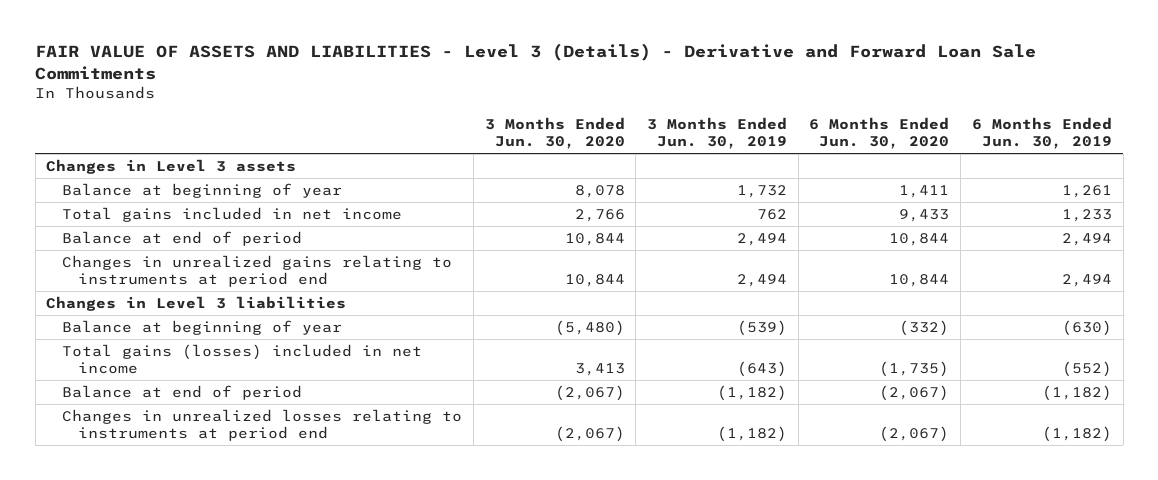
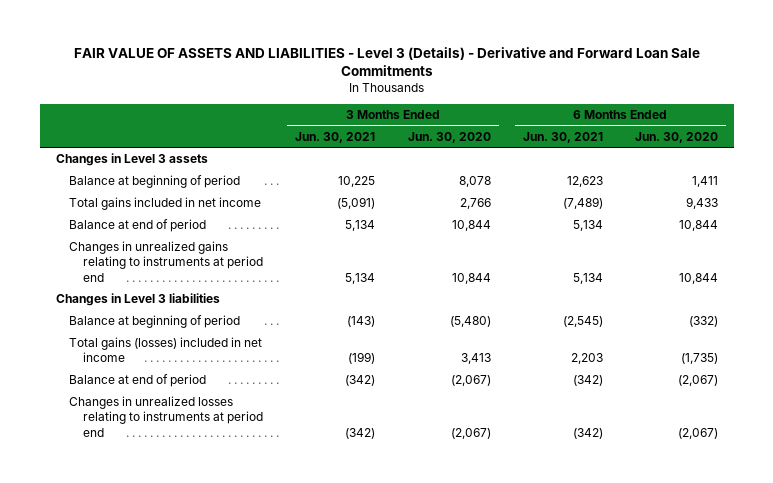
- | 3 Months Ended Jun. 30, 2020 | 3 Months Ended Jun. 30, 2019 | 6 Months Ended Jun. 30, 2020 | 6 Months Ended Jun. 30, 2019
+ | 3 Months Ended Jun. 30, 2021 | 3 Months Ended Jun. 30, 2020 | 6 Months Ended Jun. 30, 2021 | 6 Months Ended Jun. 30, 2020
- Balance at beginning of year | 8,078 | 1,732 | 1,411 | 1,261
+ Balance at beginning of period | 10,225 | 8,078 | 12,623 | 1,411
- Balance at beginning of year | (5,480) | (539) | (332) | (630)
+ Balance at beginning of period | (143) | (5,480) | (2,545) | (332)

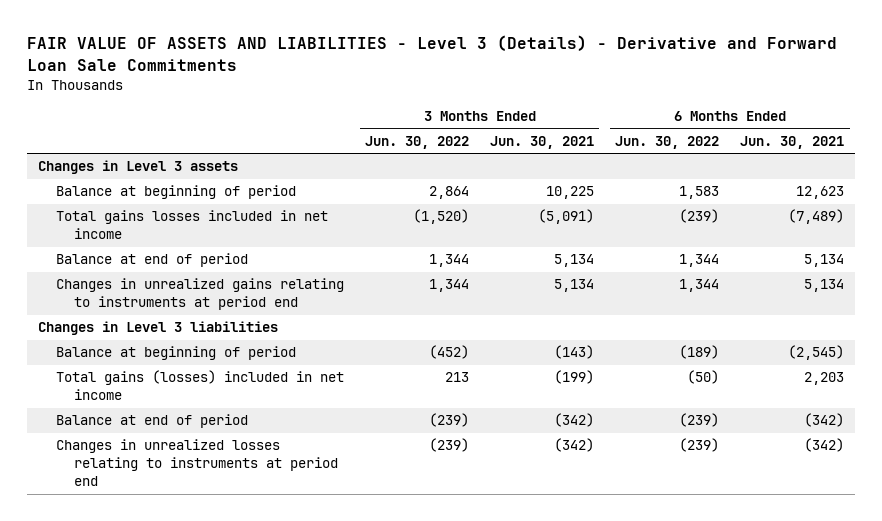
- | 3 Months Ended Jun. 30, 2021 | 3 Months Ended Jun. 30, 2020 | 6 Months Ended Jun. 30, 2021 | 6 Months Ended Jun. 30, 2020
+ | 3 Months Ended Jun. 30, 2022 | 3 Months Ended Jun. 30, 2021 | 6 Months Ended Jun. 30, 2022 | 6 Months Ended Jun. 30, 2021
- Total gains included in net income | (5,091) | 2,766 | (7,489) | 9,433
+ Total gains losses included in net income | (1,520) | (5,091) | (239) | (7,489)

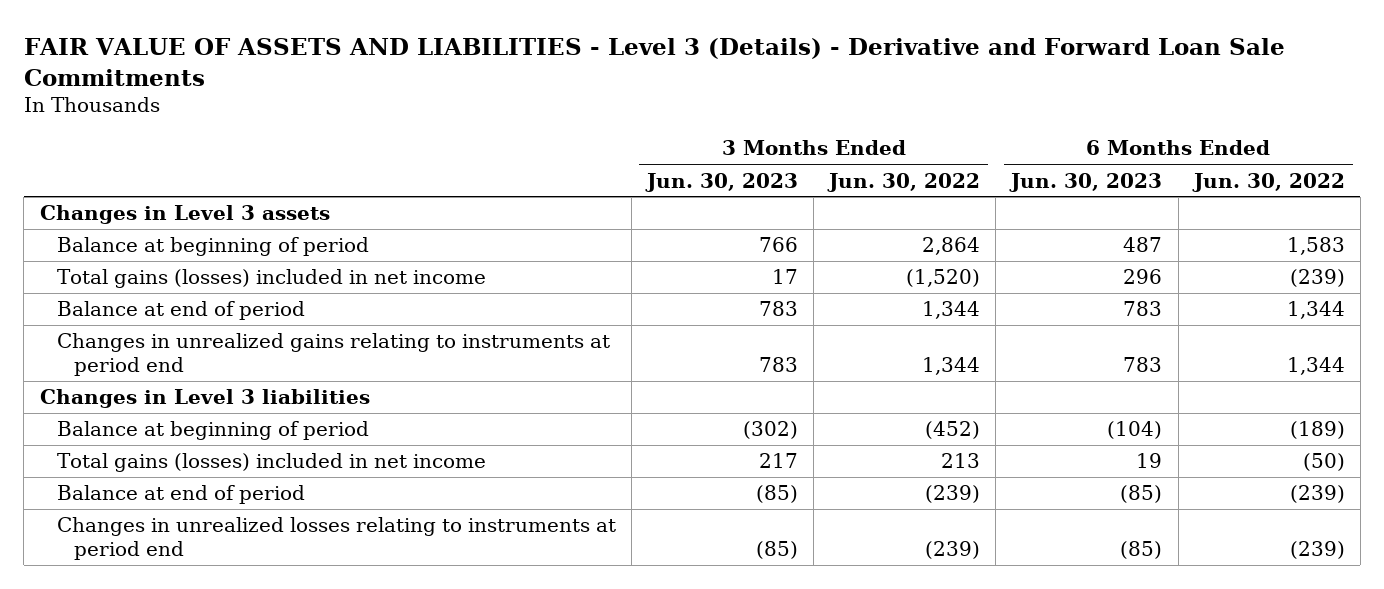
- | 3 Months Ended Jun. 30, 2022 | 3 Months Ended Jun. 30, 2021 | 6 Months Ended Jun. 30, 2022 | 6 Months Ended Jun. 30, 2021
+ | 3 Months Ended Jun. 30, 2023 | 3 Months Ended Jun. 30, 2022 | 6 Months Ended Jun. 30, 2023 | 6 Months Ended Jun. 30, 2022
- Total gains losses included in net income | (1,520) | (5,091) | (239) | (7,489)
+ Total gains (losses) included in net income | 17 | (1,520) | 296 | (239)

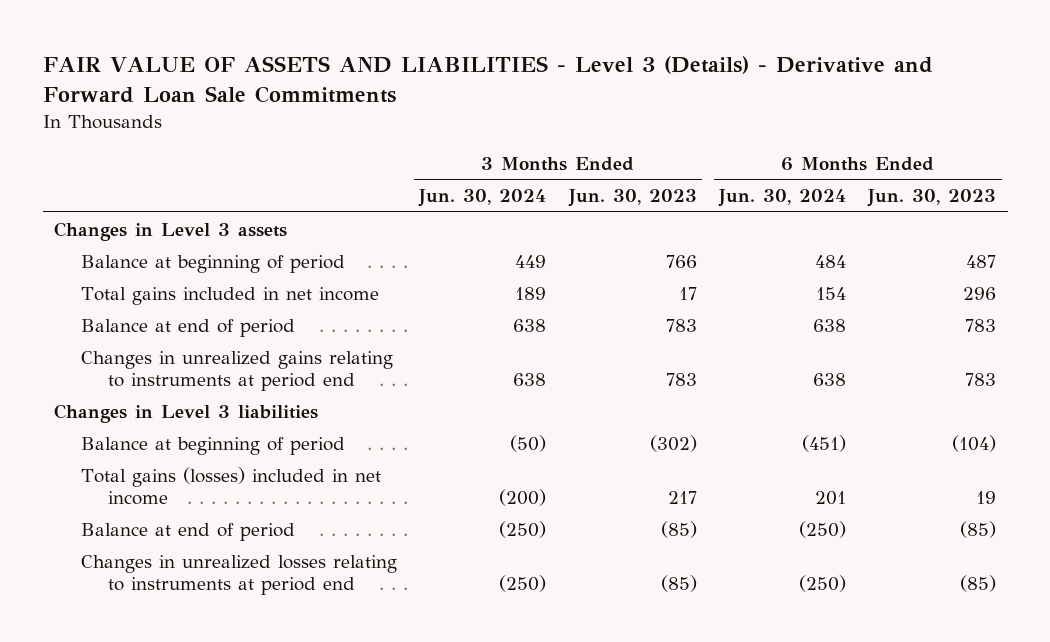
- | 3 Months Ended Jun. 30, 2023 | 3 Months Ended Jun. 30, 2022 | 6 Months Ended Jun. 30, 2023 | 6 Months Ended Jun. 30, 2022
+ | 3 Months Ended Jun. 30, 2024 | 3 Months Ended Jun. 30, 2023 | 6 Months Ended Jun. 30, 2024 | 6 Months Ended Jun. 30, 2023
- Total gains (losses) included in net income | 17 | (1,520) | 296 | (239)
+ Total gains included in net income | 189 | 17 | 154 | 296

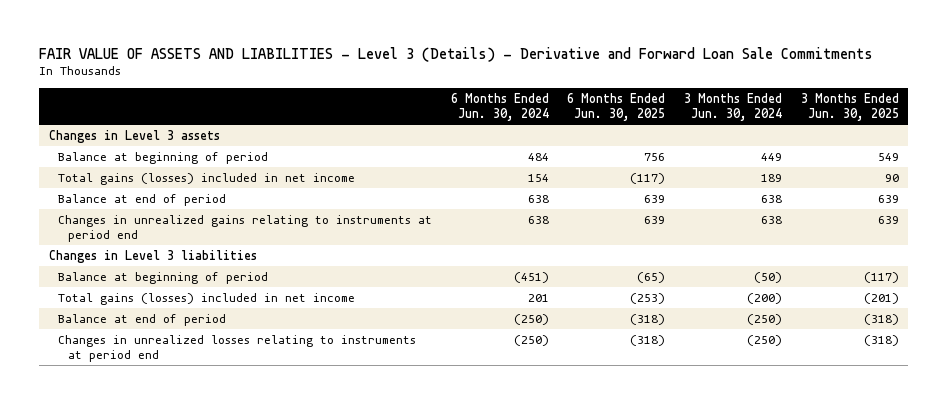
- | 3 Months Ended Jun. 30, 2024 | 3 Months Ended Jun. 30, 2023 | 6 Months Ended Jun. 30, 2024 | 6 Months Ended Jun. 30, 2023
+ | 6 Months Ended Jun. 30, 2024 | 6 Months Ended Jun. 30, 2025 | 3 Months Ended Jun. 30, 2024 | 3 Months Ended Jun. 30, 2025
- Total gains included in net income | 189 | 17 | 154 | 296
+ Total gains (losses) included in net income | 154 | (117) | 189 | 90

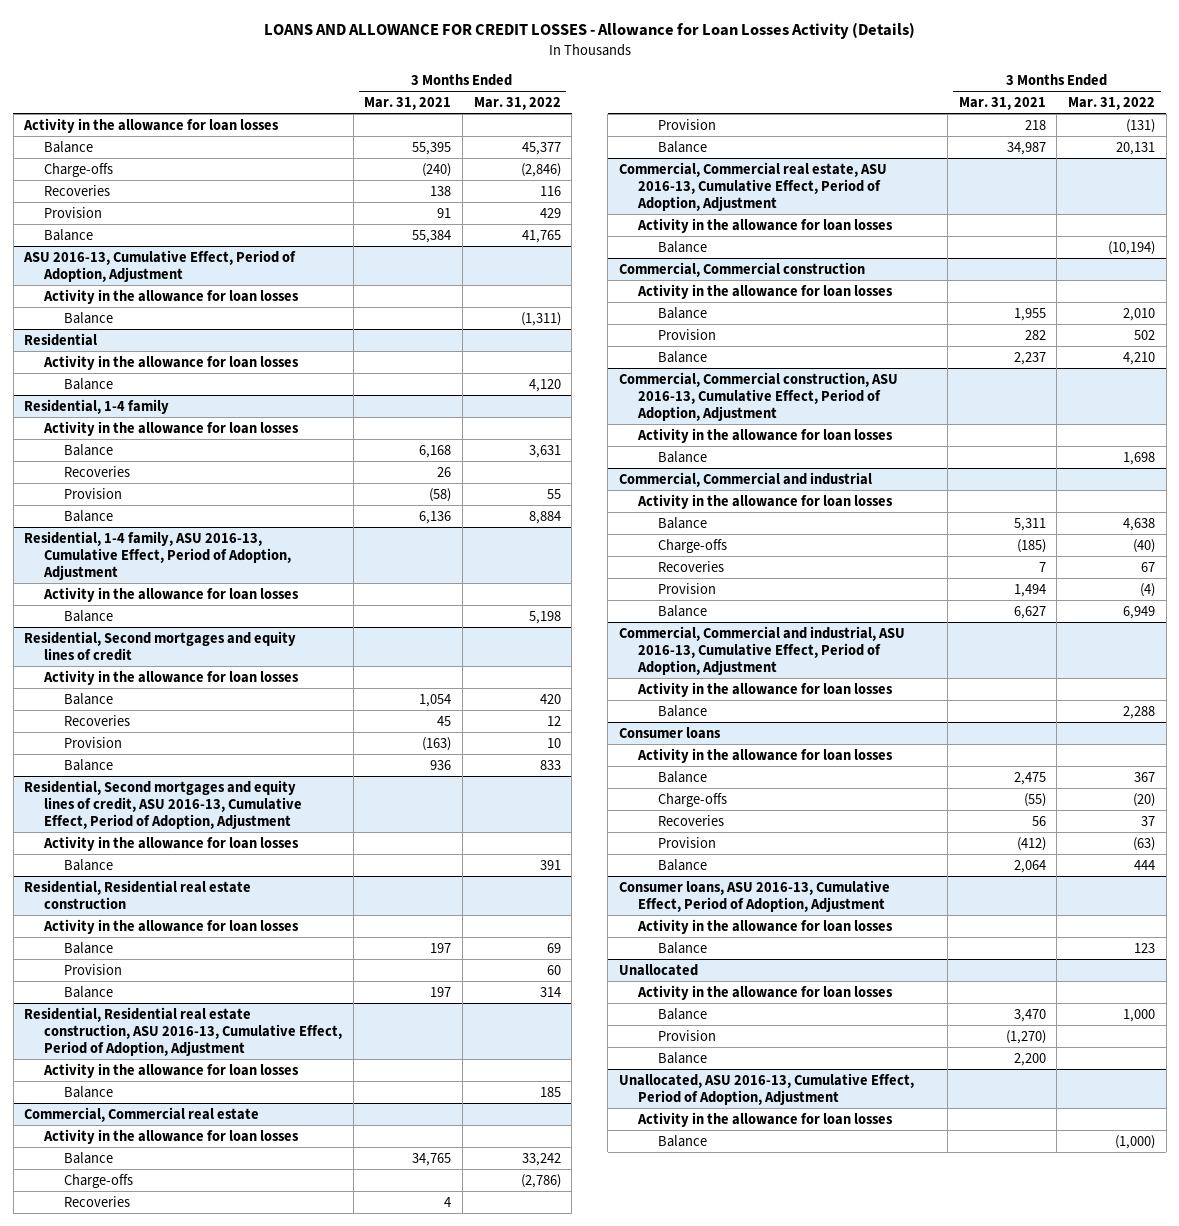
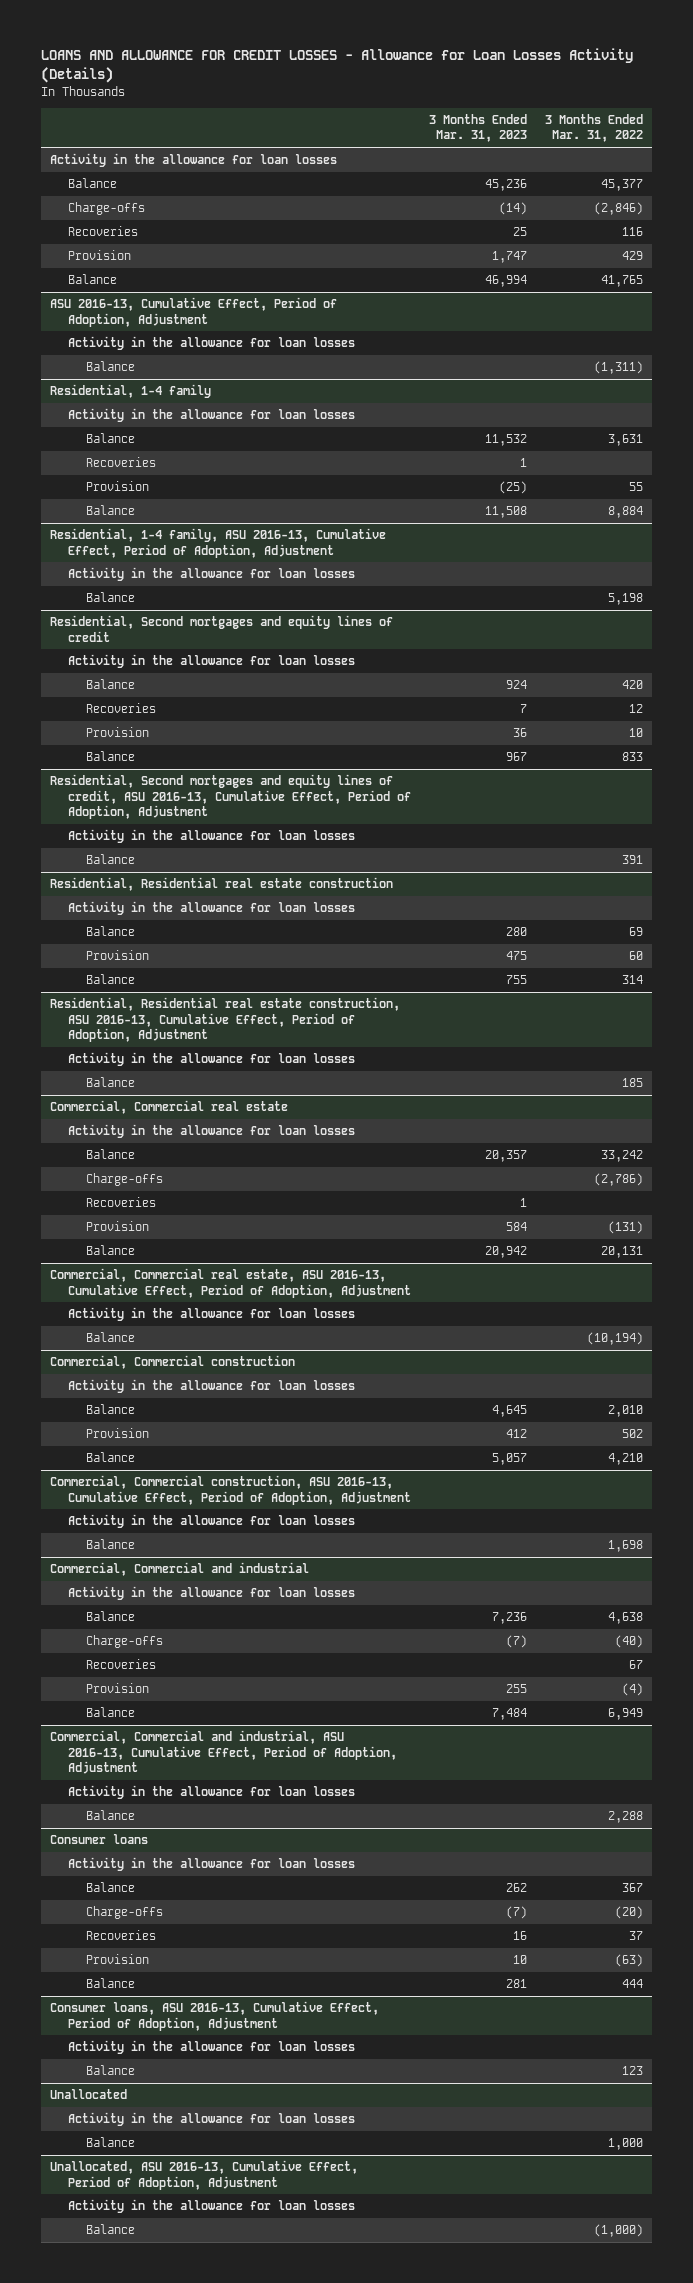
- | 3 Months Ended Mar. 31, 2021 | 3 Months Ended Mar. 31, 2022
+ | 3 Months Ended Mar. 31, 2023 | 3 Months Ended Mar. 31, 2022
- Residential
- Activity in the allowance for loan losses
- Balance | | 4,120
@ Unallocated
- Provision | (1,270) |
- Balance | 2,200 |

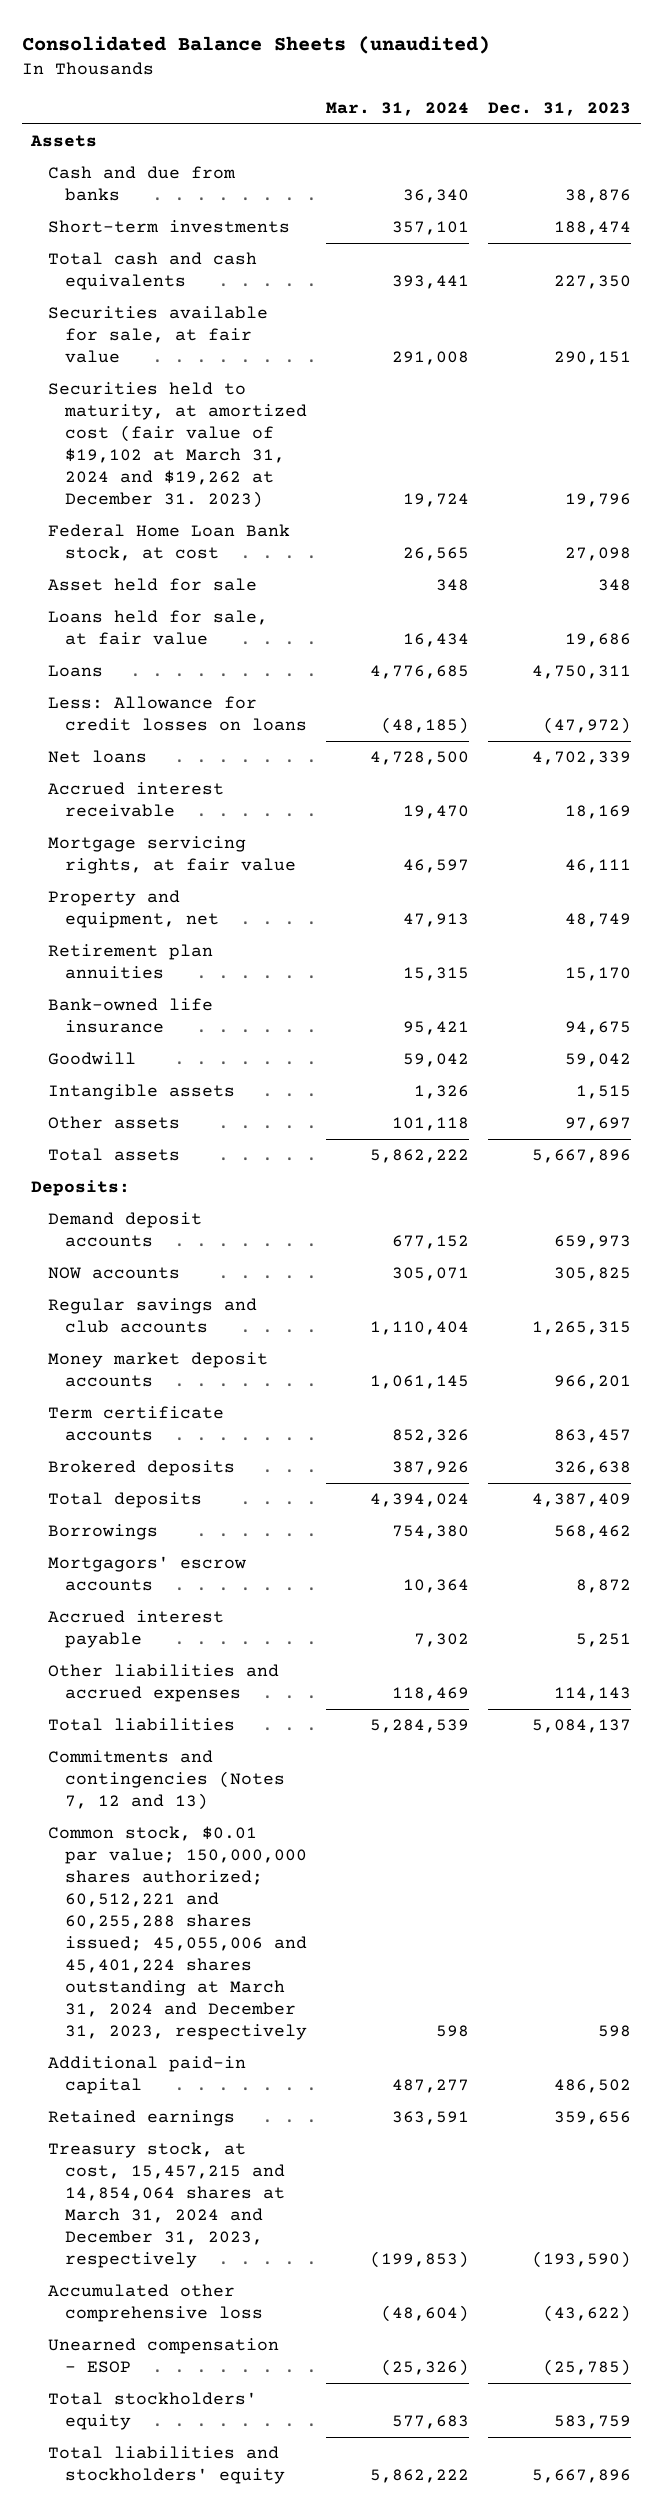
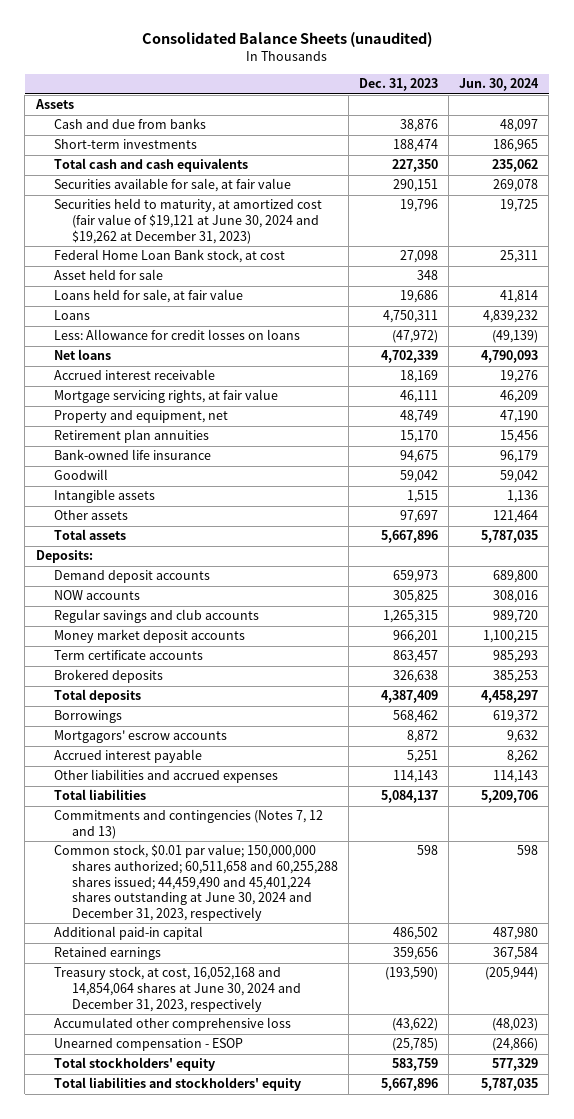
- | Mar. 31, 2024 | Dec. 31, 2023
+ | Dec. 31, 2023 | Jun. 30, 2024
- Securities held to maturity, at amortized cost (fair value of $19,102 at March 31, 2024 and $19,262 at December 31. 2023) | 19,724 | 19,796
+ Securities held to maturity, at amortized cost (fair value of $19,121 at June 30, 2024 and $19,262 at December 31, 2023) | 19,796 | 19,725
- Common stock, $0.01 par value; 150,000,000 shares authorized; 60,512,221 and 60,255,288 shares issued; 45,055,006 and 45,401,224 shares outstanding at March 31, 2024 and December 31, 2023, respectively | 598 | 598
+ Common stock, $0.01 par value; 150,000,000 shares authorized; 60,511,658 and 60,255,288 shares issued; 44,459,490 and 45,401,224 shares outstanding at June 30, 2024 and December 31, 2023, respectively | 598 | 598
- Treasury stock, at cost, 15,457,215 and 14,854,064 shares at March 31, 2024 and December 31, 2023, respectively | (199,853) | (193,590)
+ Treasury stock, at cost, 16,052,168 and 14,854,064 shares at June 30, 2024 and December 31, 2023, respectively | (193,590) | (205,944)

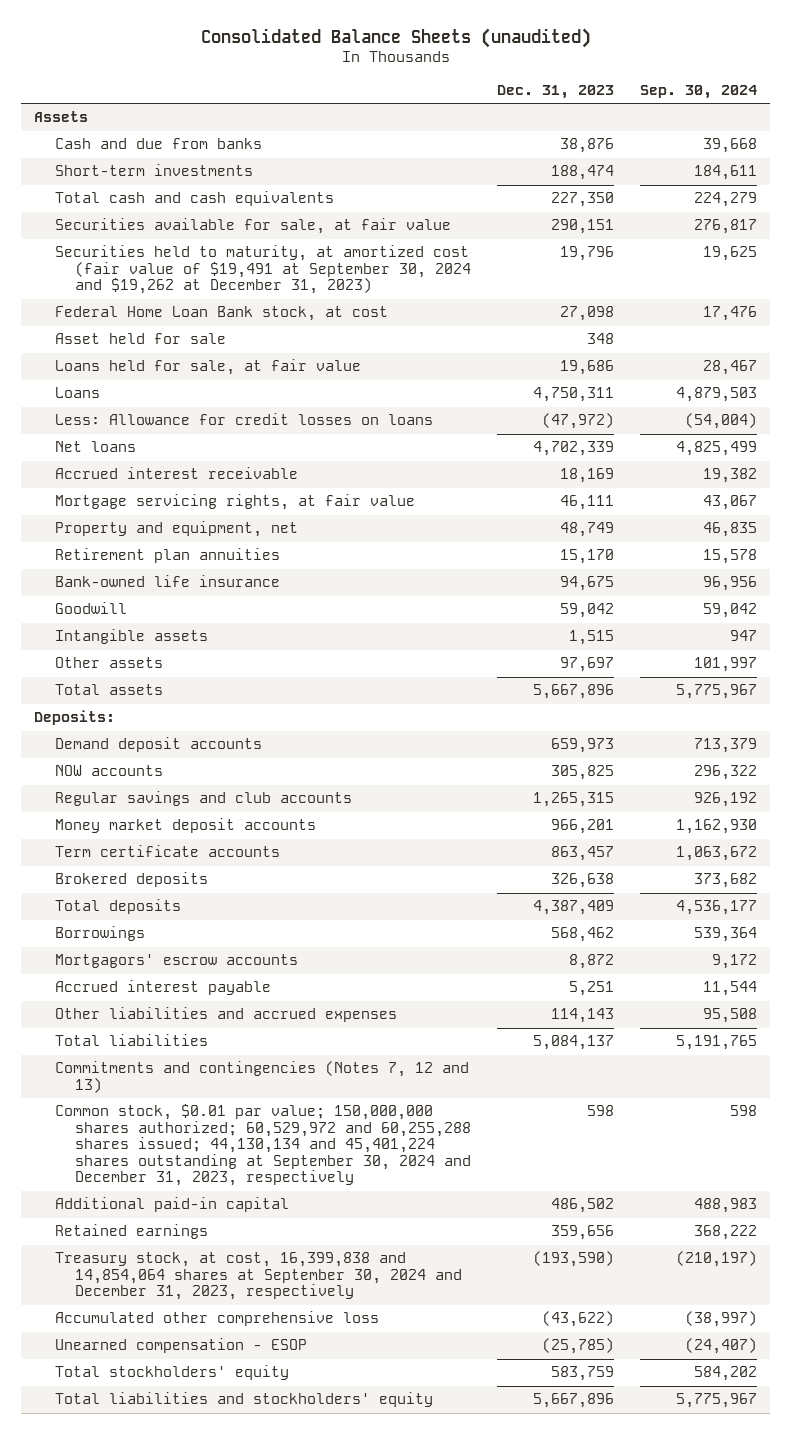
- | Dec. 31, 2023 | Jun. 30, 2024
+ | Dec. 31, 2023 | Sep. 30, 2024
- Securities held to maturity, at amortized cost (fair value of $19,121 at June 30, 2024 and $19,262 at December 31, 2023) | 19,796 | 19,725
+ Securities held to maturity, at amortized cost (fair value of $19,491 at September 30, 2024 and $19,262 at December 31, 2023) | 19,796 | 19,625
- Common stock, $0.01 par value; 150,000,000 shares authorized; 60,511,658 and 60,255,288 shares issued; 44,459,490 and 45,401,224 shares outstanding at June 30, 2024 and December 31, 2023, respectively | 598 | 598
+ Common stock, $0.01 par value; 150,000,000 shares authorized; 60,529,972 and 60,255,288 shares issued; 44,130,134 and 45,401,224 shares outstanding at September 30, 2024 and December 31, 2023, respectively | 598 | 598
- Treasury stock, at cost, 16,052,168 and 14,854,064 shares at June 30, 2024 and December 31, 2023, respectively | (193,590) | (205,944)
+ Treasury stock, at cost, 16,399,838 and 14,854,064 shares at September 30, 2024 and December 31, 2023, respectively | (193,590) | (210,197)

